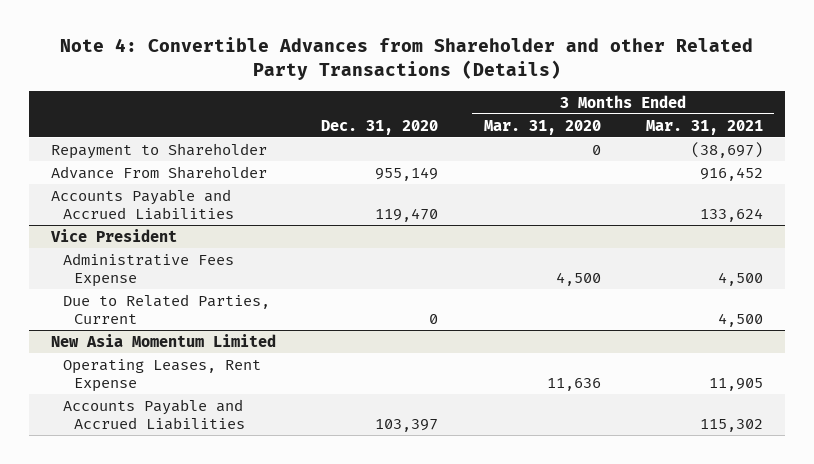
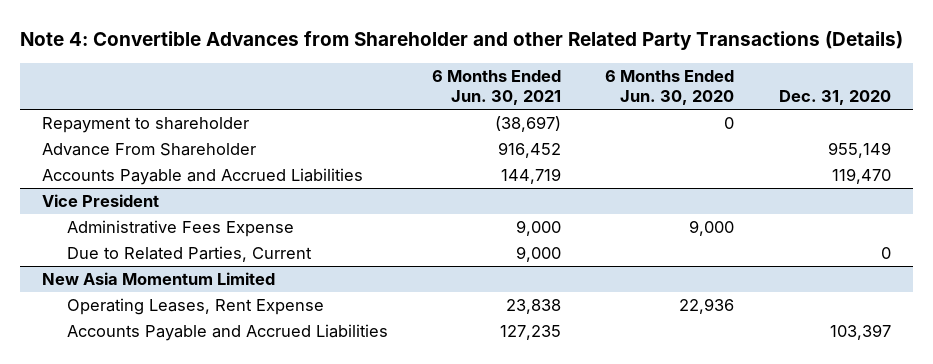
- | Dec. 31, 2020 | 3 Months Ended Mar. 31, 2020 | 3 Months Ended Mar. 31, 2021
+ | 6 Months Ended Jun. 30, 2021 | 6 Months Ended Jun. 30, 2020 | Dec. 31, 2020
- Repayment to Shareholder | | 0 | (38,697)
+ Repayment to shareholder | (38,697) | 0 |

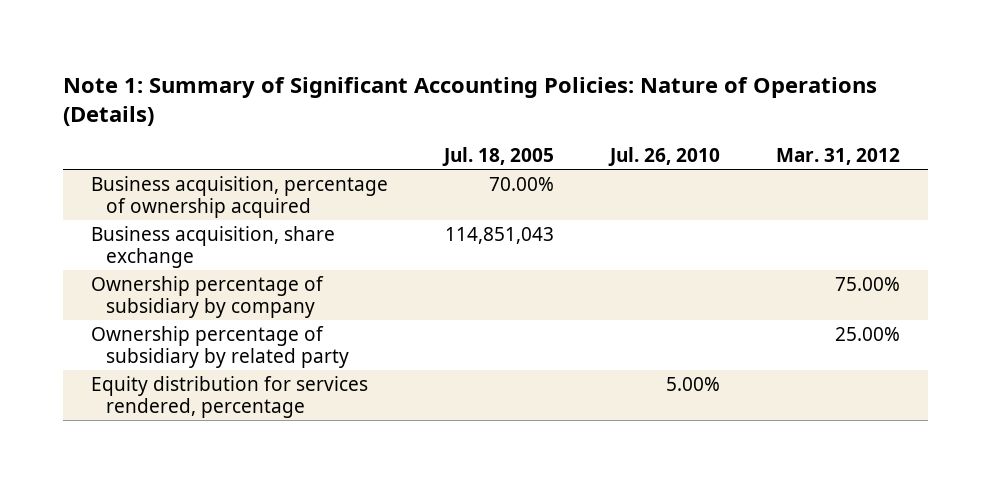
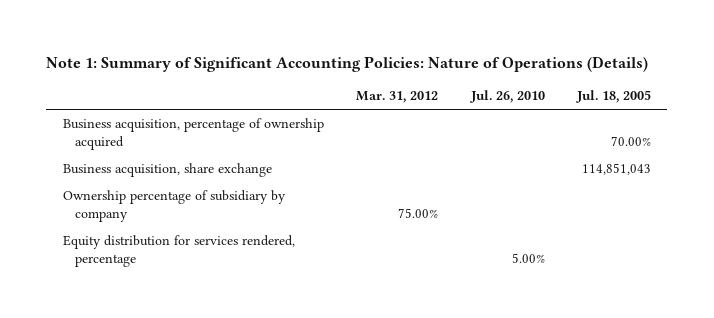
- | Jul. 18, 2005 | Jul. 26, 2010 | Mar. 31, 2012
+ | Mar. 31, 2012 | Jul. 26, 2010 | Jul. 18, 2005
- Ownership percentage of subsidiary by related party | | | 25.00%

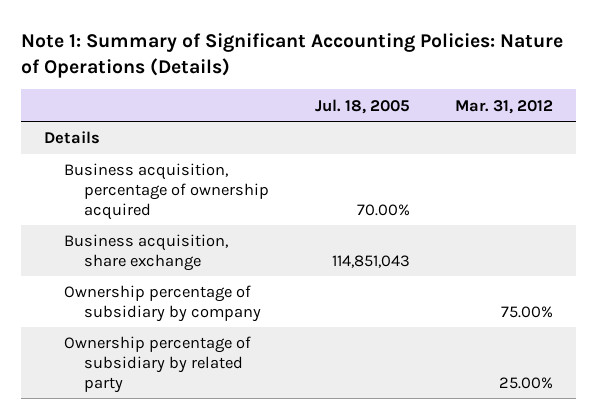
- | Mar. 31, 2012 | Jul. 26, 2010 | Jul. 18, 2005
+ | Jul. 18, 2005 | Mar. 31, 2012
+ Details
- Equity distribution for services rendered, percentage | | 5.00% |
+ Ownership percentage of subsidiary by related party | | 25.00%

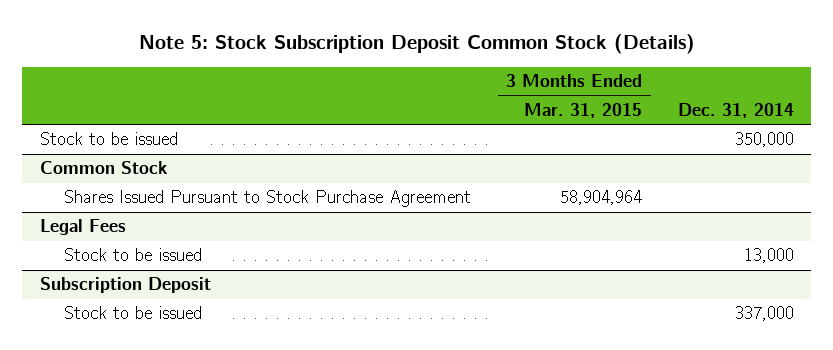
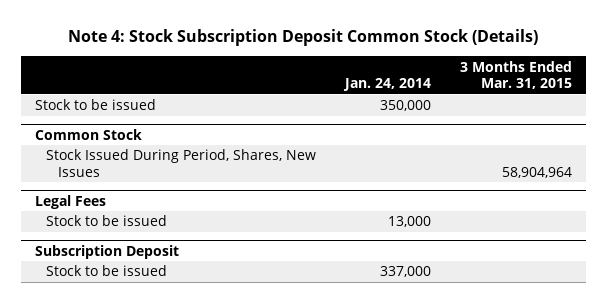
- Note 5: Stock Subscription Deposit Common Stock (Details)
+ Note 4: Stock Subscription Deposit Common Stock (Details)
- | 3 Months Ended Mar. 31, 2015 | Dec. 31, 2014
+ | Jan. 24, 2014 | 3 Months Ended Mar. 31, 2015
@ Common Stock
- Shares Issued Pursuant to Stock Purchase Agreement | 58,904,964 |
+ Stock Issued During Period, Shares, New Issues | | 58,904,964

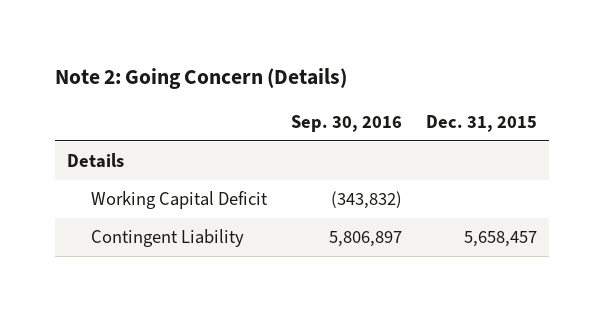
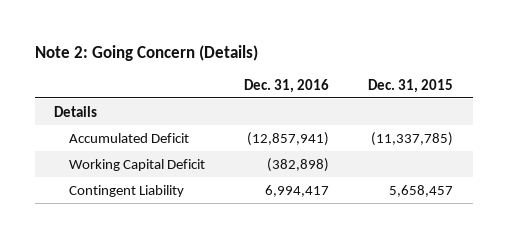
- | Sep. 30, 2016 | Dec. 31, 2015
+ | Dec. 31, 2016 | Dec. 31, 2015
+ Accumulated Deficit | (12,857,941) | (11,337,785)

